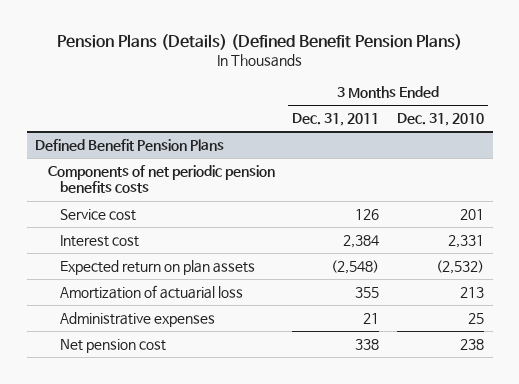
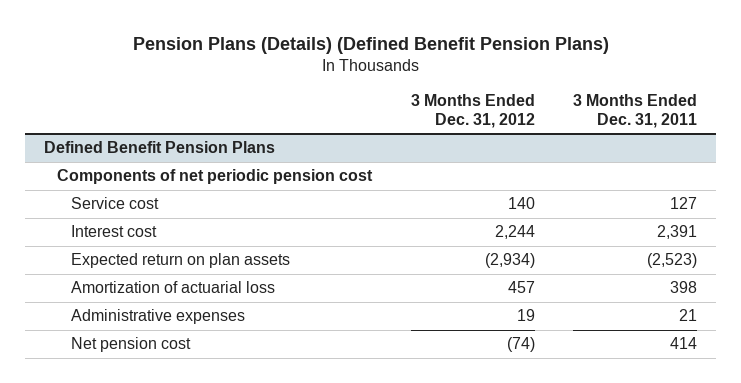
- | 3 Months Ended Dec. 31, 2011 | 3 Months Ended Dec. 31, 2010
+ | 3 Months Ended Dec. 31, 2012 | 3 Months Ended Dec. 31, 2011
@ Defined Benefit Pension Plans
- Components of net periodic pension benefits costs
- Service cost | 126 | 201
- Interest cost | 2,384 | 2,331
- Expected return on plan assets | (2,548) | (2,532)
- Amortization of actuarial loss | 355 | 213
+ Components of net periodic pension cost
+ Service cost | 140 | 127
+ Interest cost | 2,244 | 2,391
+ Expected return on plan assets | (2,934) | (2,523)
+ Amortization of actuarial loss | 457 | 398
- Net pension cost | 338 | 238
+ Net pension cost | (74) | 414

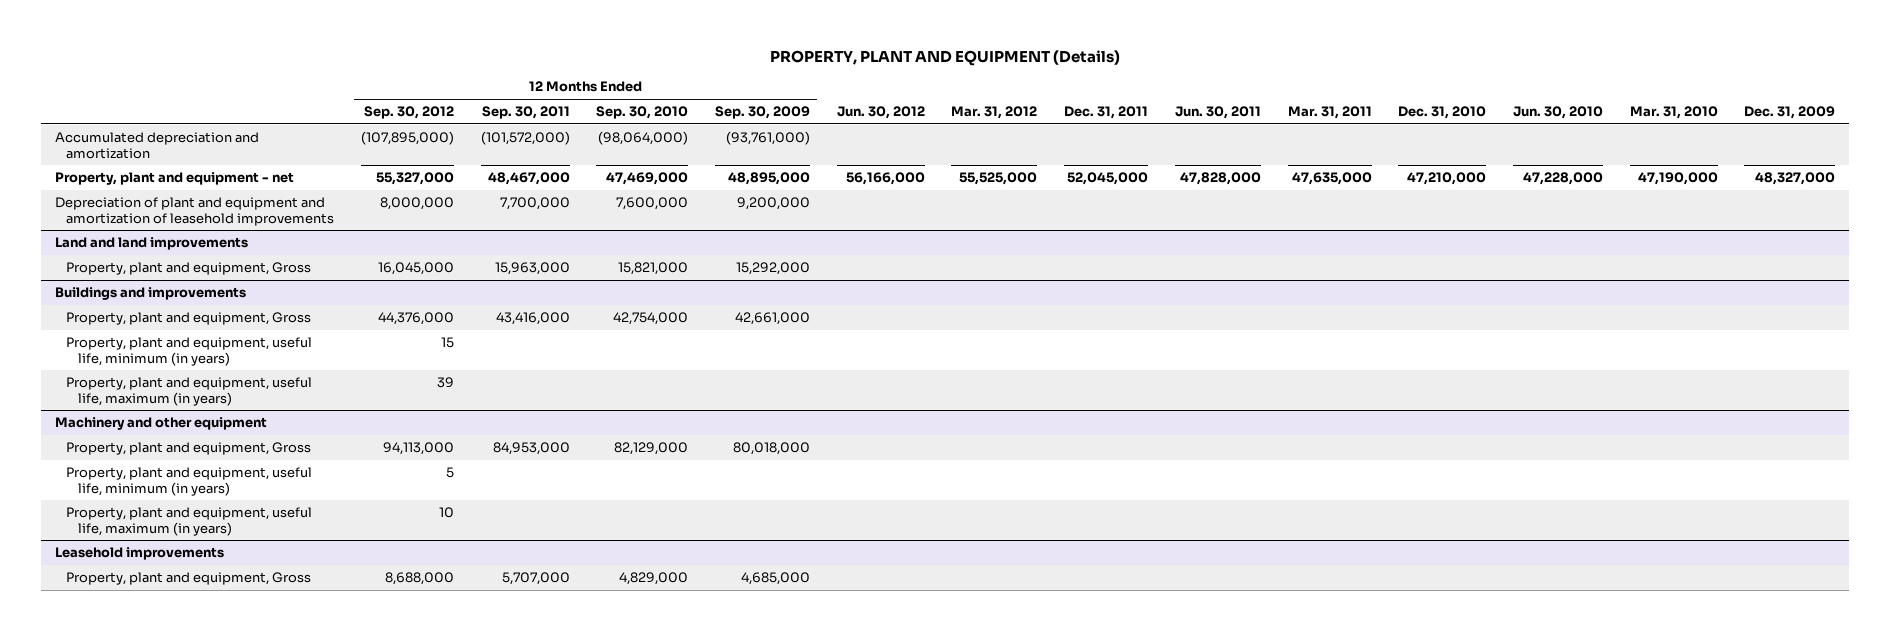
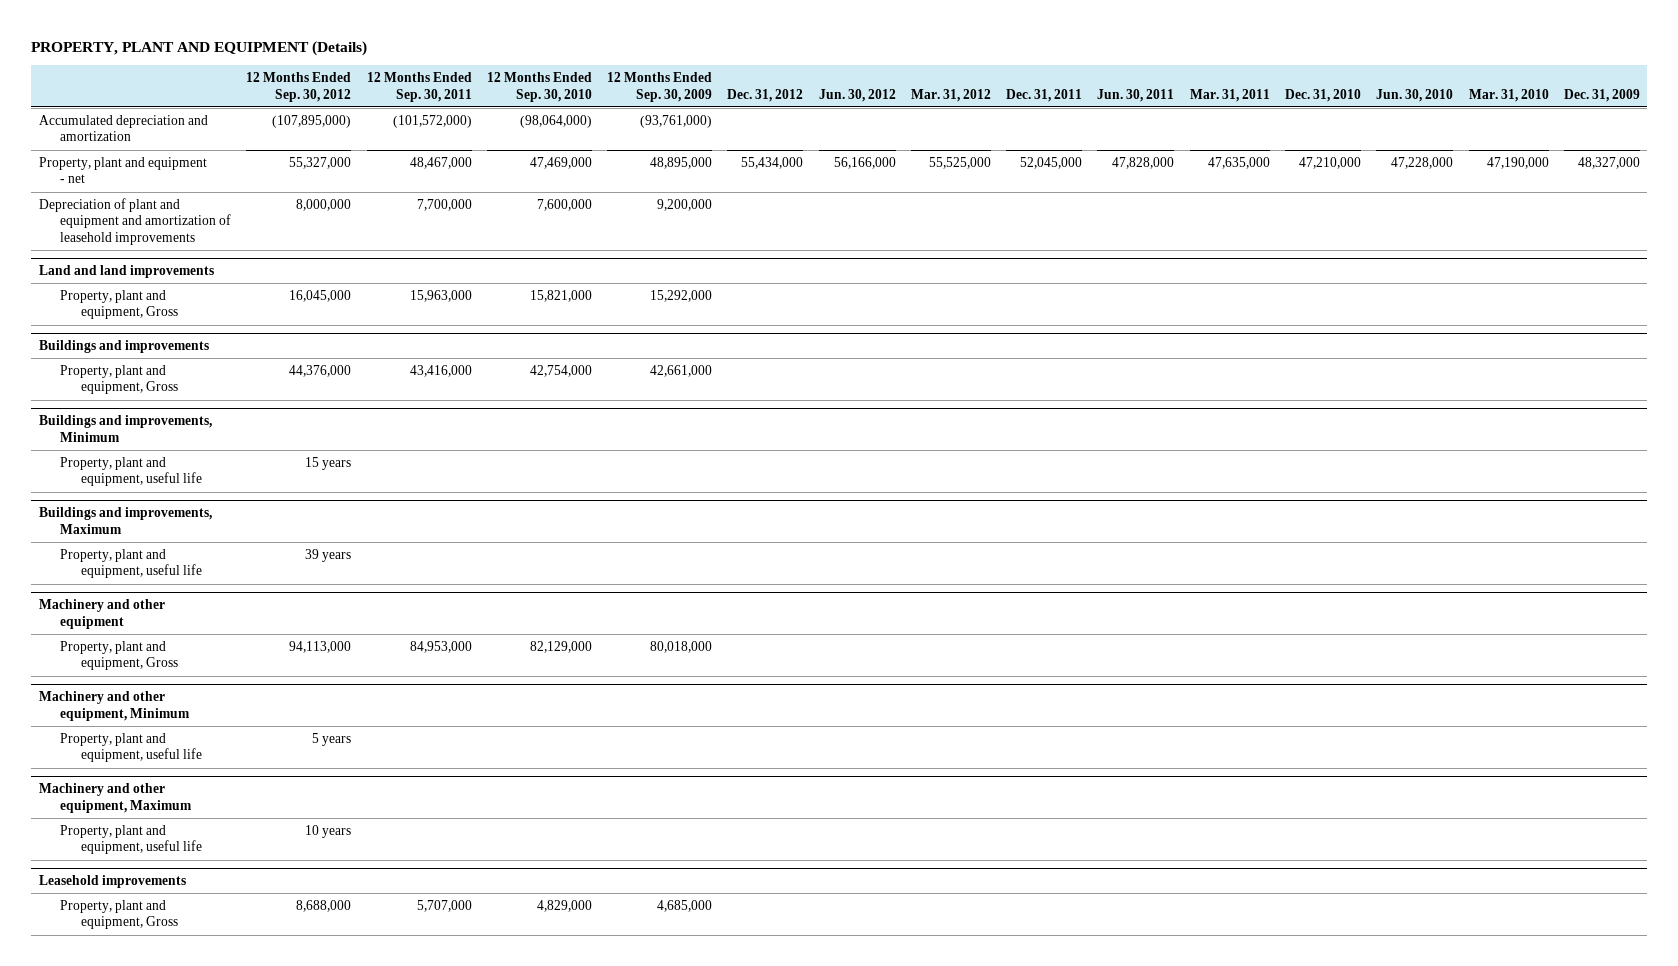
- | 12 Months Ended Sep. 30, 2012 | 12 Months Ended Sep. 30, 2011 | 12 Months Ended Sep. 30, 2010 | 12 Months Ended Sep. 30, 2009 | Jun. 30, 2012 | Mar. 31, 2012 | Dec. 31, 2011 | Jun. 30, 2011 | Mar. 31, 2011 | Dec. 31, 2010 | Jun. 30, 2010 | Mar. 31, 2010 | Dec. 31, 2009
+ | 12 Months Ended Sep. 30, 2012 | 12 Months Ended Sep. 30, 2011 | 12 Months Ended Sep. 30, 2010 | 12 Months Ended Sep. 30, 2009 | Dec. 31, 2012 | Jun. 30, 2012 | Mar. 31, 2012 | Dec. 31, 2011 | Jun. 30, 2011 | Mar. 31, 2011 | Dec. 31, 2010 | Jun. 30, 2010 | Mar. 31, 2010 | Dec. 31, 2009
@ Buildings and improvements
- Property, plant and equipment, useful life, minimum (in years) | 15 | | | | | | | | | | | |
- Property, plant and equipment, useful life, maximum (in years) | 39 | | | | | | | | | | | |
+ Buildings and improvements, Minimum
+ Property, plant and equipment, useful life | 15 years | | | | | | | | | | | | |
+ Buildings and improvements, Maximum
+ Property, plant and equipment, useful life | 39 years | | | | | | | | | | | | |
@ Machinery and other equipment
- Property, plant and equipment, useful life, minimum (in years) | 5 | | | | | | | | | | | |
- Property, plant and equipment, useful life, maximum (in years) | 10 | | | | | | | | | | | |
+ Machinery and other equipment, Minimum
+ Property, plant and equipment, useful life | 5 years | | | | | | | | | | | | |
+ Machinery and other equipment, Maximum
+ Property, plant and equipment, useful life | 10 years | | | | | | | | | | | | |

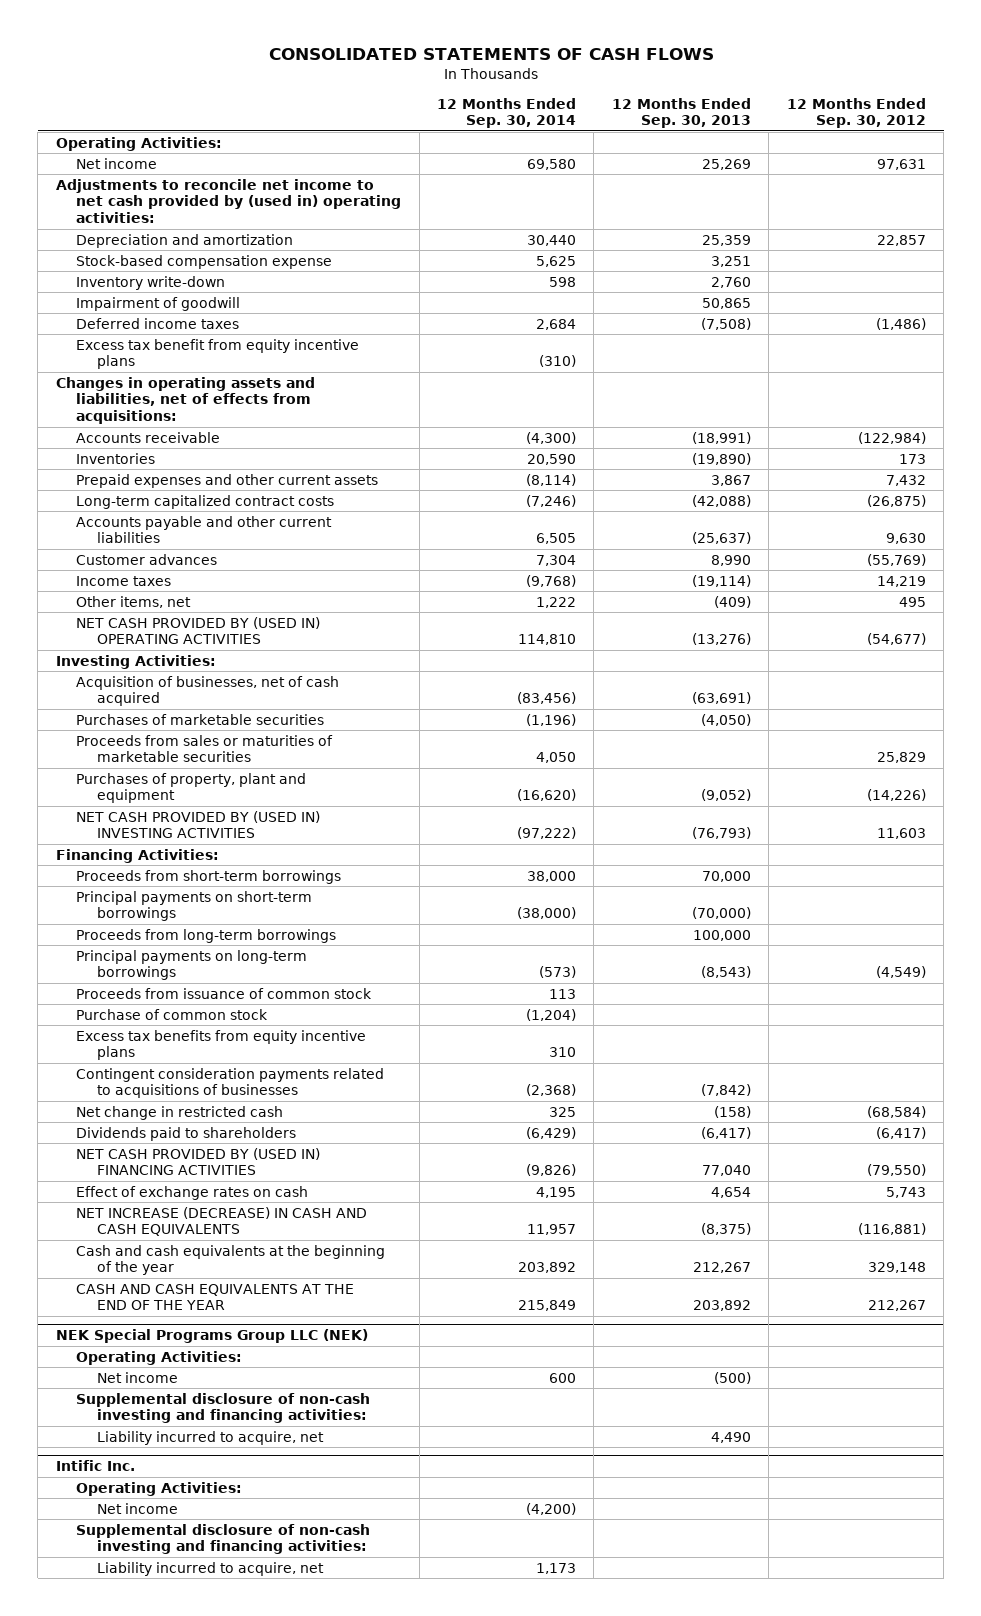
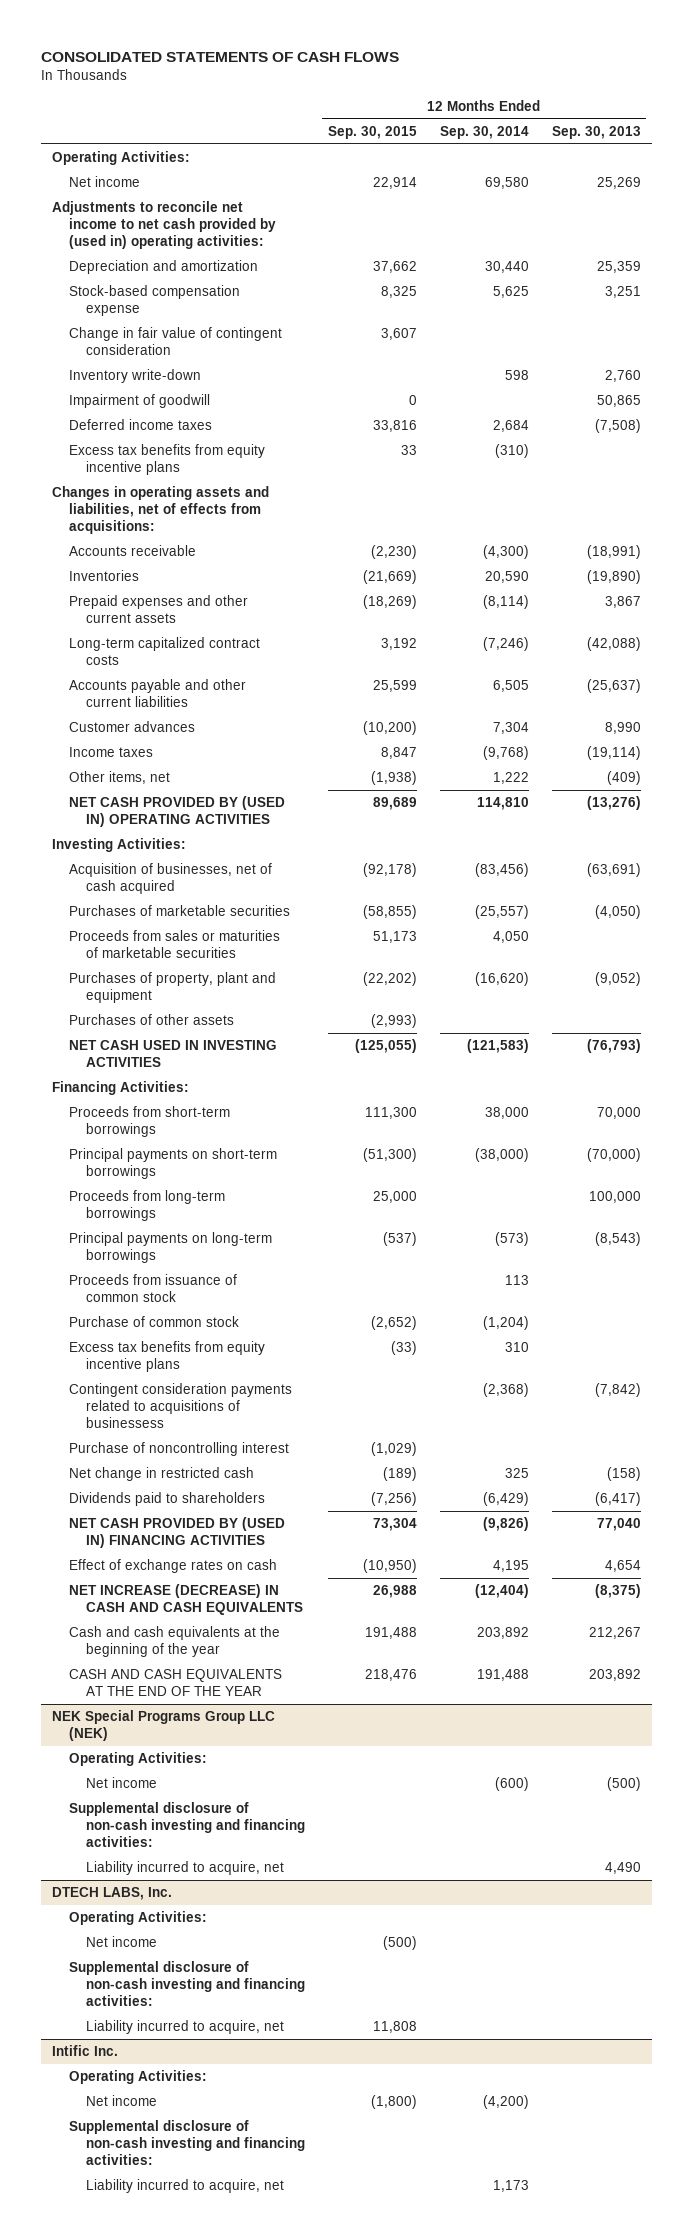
- | 12 Months Ended Sep. 30, 2014 | 12 Months Ended Sep. 30, 2013 | 12 Months Ended Sep. 30, 2012
+ | 12 Months Ended Sep. 30, 2015 | 12 Months Ended Sep. 30, 2014 | 12 Months Ended Sep. 30, 2013
+ Change in fair value of contingent consideration | 3,607 | |
- Excess tax benefit from equity incentive plans | (310) | |
+ Excess tax benefits from equity incentive plans | 33 | (310) |
- Purchases of marketable securities | (1,196) | (4,050) |
+ Purchases of marketable securities | (58,855) | (25,557) | (4,050)
- NET CASH PROVIDED BY (USED IN) INVESTING ACTIVITIES | (97,222) | (76,793) | 11,603
+ Purchases of other assets | (2,993) | |
+ NET CASH USED IN INVESTING ACTIVITIES | (125,055) | (121,583) | (76,793)
- Contingent consideration payments related to acquisitions of businesses | (2,368) | (7,842) |
+ Contingent consideration payments related to acquisitions of businessess | | (2,368) | (7,842)
+ Purchase of noncontrolling interest | (1,029) | |
- NET INCREASE (DECREASE) IN CASH AND CASH EQUIVALENTS | 11,957 | (8,375) | (116,881)
+ NET INCREASE (DECREASE) IN CASH AND CASH EQUIVALENTS | 26,988 | (12,404) | (8,375)
- CASH AND CASH EQUIVALENTS AT THE END OF THE YEAR | 215,849 | 203,892 | 212,267
+ CASH AND CASH EQUIVALENTS AT THE END OF THE YEAR | 218,476 | 191,488 | 203,892
@ NEK Special Programs Group LLC (NEK)
- Net income | 600 | (500) |
+ Net income | | (600) | (500)
+ DTECH LABS, Inc.
+ Operating Activities:
+ Net income | (500) | |
+ Supplemental disclosure of non-cash investing and financing activities:
+ Liability incurred to acquire, net | 11,808 | |

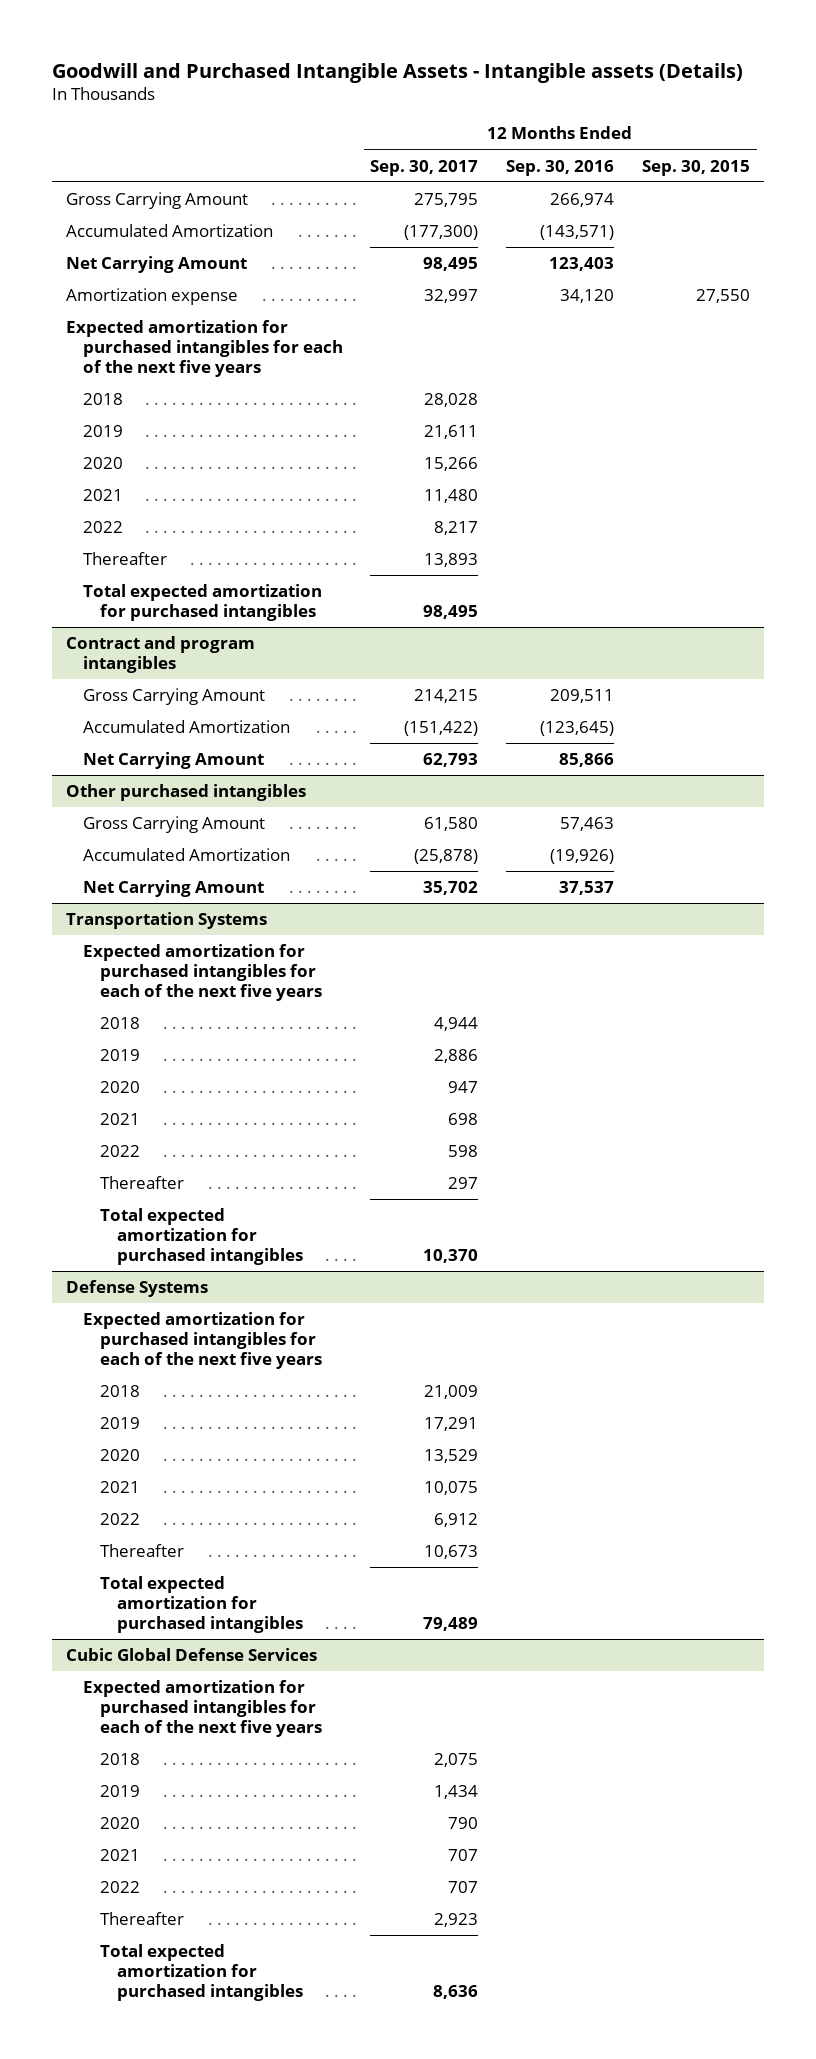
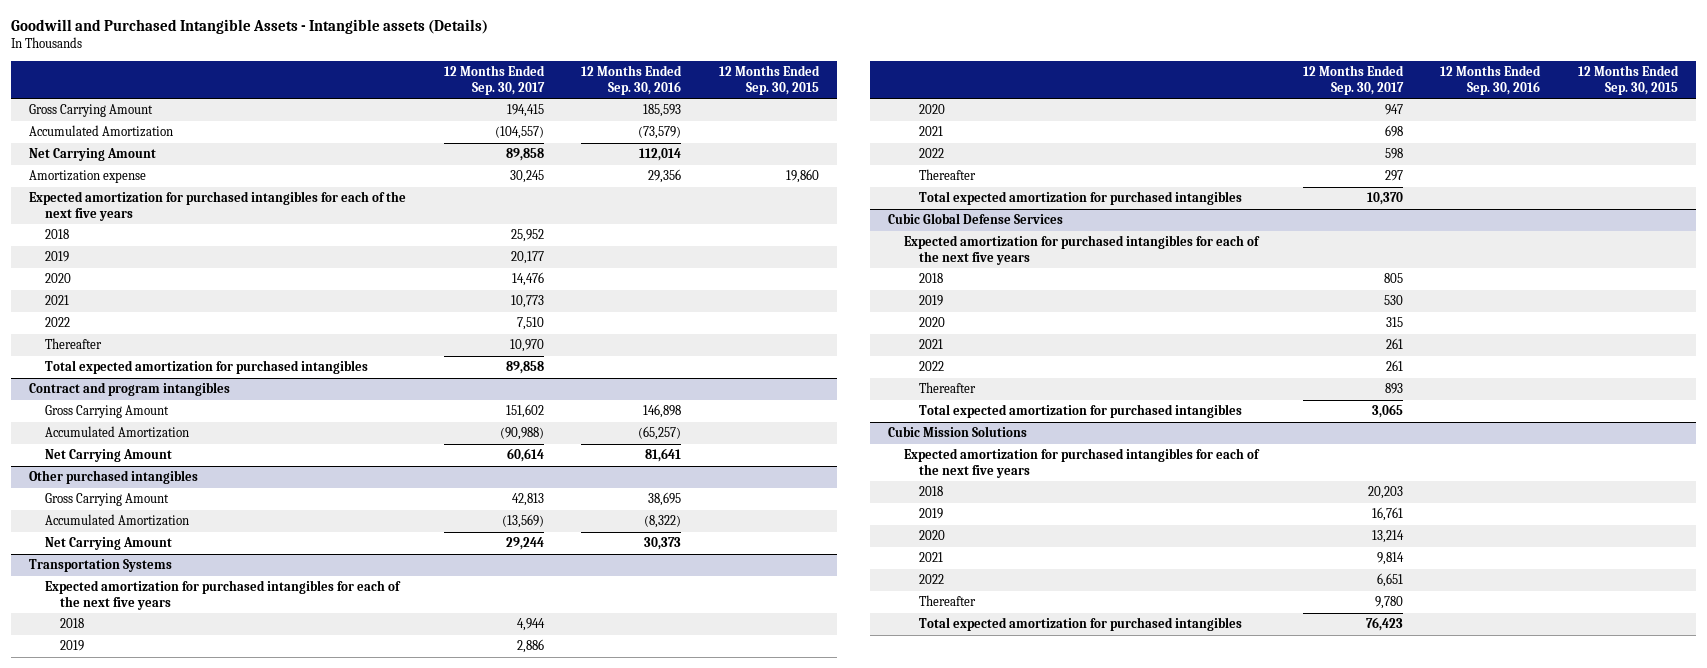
- Gross Carrying Amount | 275,795 | 266,974 |
- Accumulated Amortization | (177,300) | (143,571) |
- Net Carrying Amount | 98,495 | 123,403 |
- Amortization expense | 32,997 | 34,120 | 27,550
+ Gross Carrying Amount | 194,415 | 185,593 |
+ Accumulated Amortization | (104,557) | (73,579) |
+ Net Carrying Amount | 89,858 | 112,014 |
+ Amortization expense | 30,245 | 29,356 | 19,860
- 2018 | 28,028 | |
- 2019 | 21,611 | |
- 2020 | 15,266 | |
- 2021 | 11,480 | |
- 2022 | 8,217 | |
- Thereafter | 13,893 | |
- Total expected amortization for purchased intangibles | 98,495 | |
+ 2018 | 25,952 | |
+ 2019 | 20,177 | |
+ 2020 | 14,476 | |
+ 2021 | 10,773 | |
+ 2022 | 7,510 | |
+ Thereafter | 10,970 | |
+ Total expected amortization for purchased intangibles | 89,858 | |
@ Contract and program intangibles
- Gross Carrying Amount | 214,215 | 209,511 |
- Accumulated Amortization | (151,422) | (123,645) |
- Net Carrying Amount | 62,793 | 85,866 |
+ Gross Carrying Amount | 151,602 | 146,898 |
+ Accumulated Amortization | (90,988) | (65,257) |
+ Net Carrying Amount | 60,614 | 81,641 |
@ Other purchased intangibles
- Gross Carrying Amount | 61,580 | 57,463 |
- Accumulated Amortization | (25,878) | (19,926) |
- Net Carrying Amount | 35,702 | 37,537 |
+ Gross Carrying Amount | 42,813 | 38,695 |
+ Accumulated Amortization | (13,569) | (8,322) |
+ Net Carrying Amount | 29,244 | 30,373 |
- Defense Systems
- Expected amortization for purchased intangibles for each of the next five years
- 2018 | 21,009 | |
- 2019 | 17,291 | |
- 2020 | 13,529 | |
- 2021 | 10,075 | |
- 2022 | 6,912 | |
- Thereafter | 10,673 | |
- Total expected amortization for purchased intangibles | 79,489 | |
@ Cubic Global Defense Services
- 2018 | 2,075 | |
- 2019 | 1,434 | |
- 2020 | 790 | |
- 2021 | 707 | |
- 2022 | 707 | |
- Thereafter | 2,923 | |
- Total expected amortization for purchased intangibles | 8,636 | |
+ 2018 | 805 | |
+ 2019 | 530 | |
+ 2020 | 315 | |
+ 2021 | 261 | |
+ 2022 | 261 | |
+ Thereafter | 893 | |
+ Total expected amortization for purchased intangibles | 3,065 | |
+ Cubic Mission Solutions
+ Expected amortization for purchased intangibles for each of the next five years
+ 2018 | 20,203 | |
+ 2019 | 16,761 | |
+ 2020 | 13,214 | |
+ 2021 | 9,814 | |
+ 2022 | 6,651 | |
+ Thereafter | 9,780 | |
+ Total expected amortization for purchased intangibles | 76,423 | |

